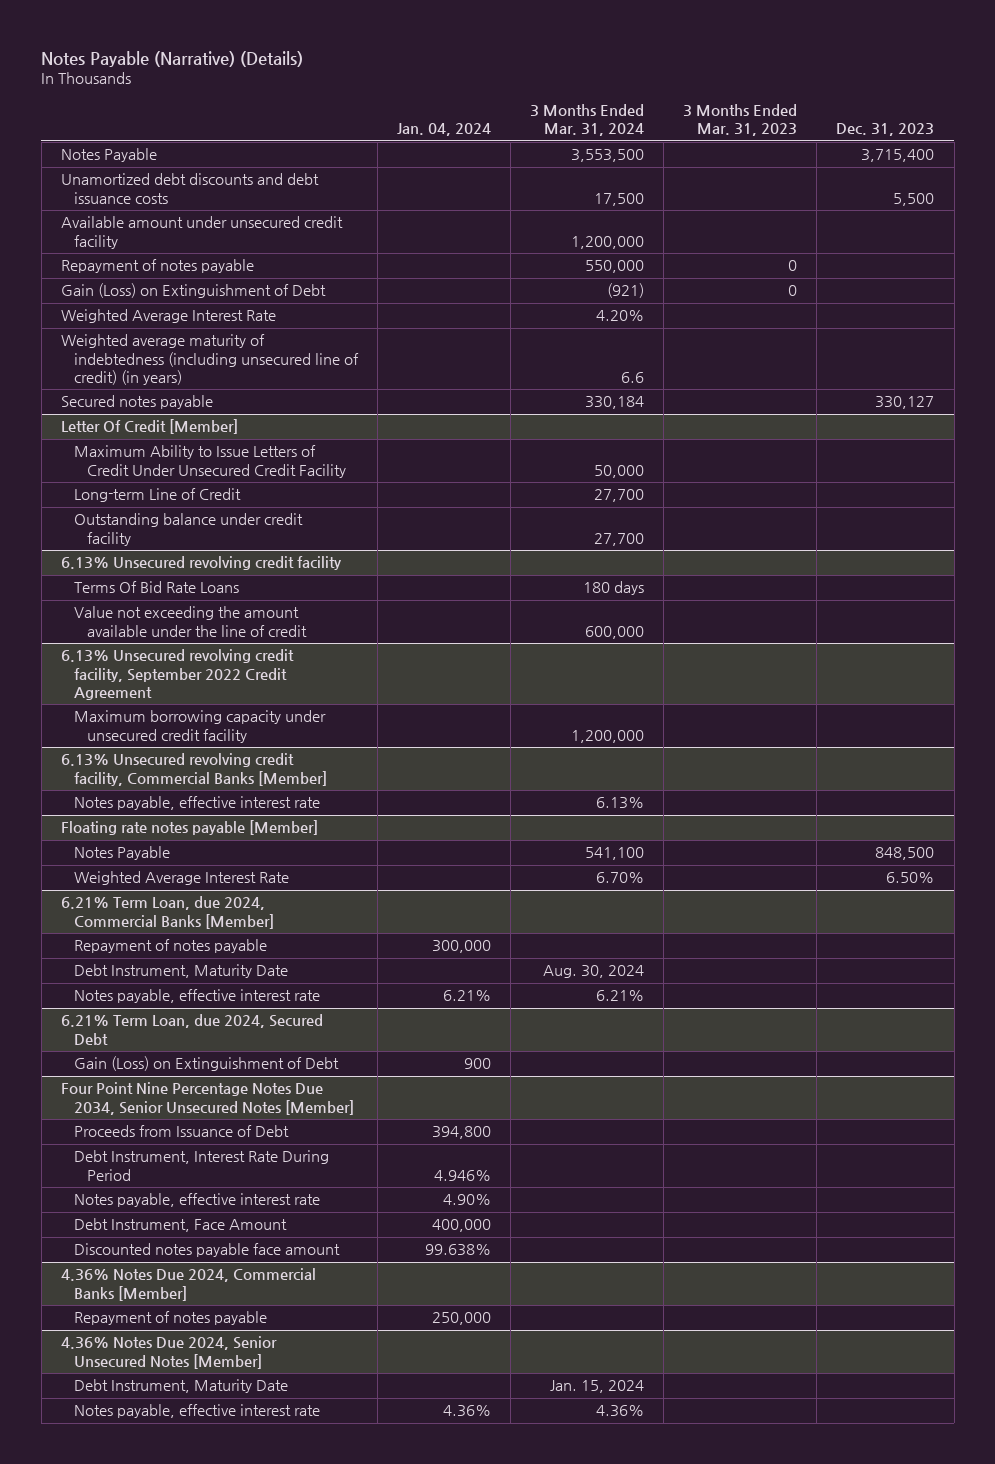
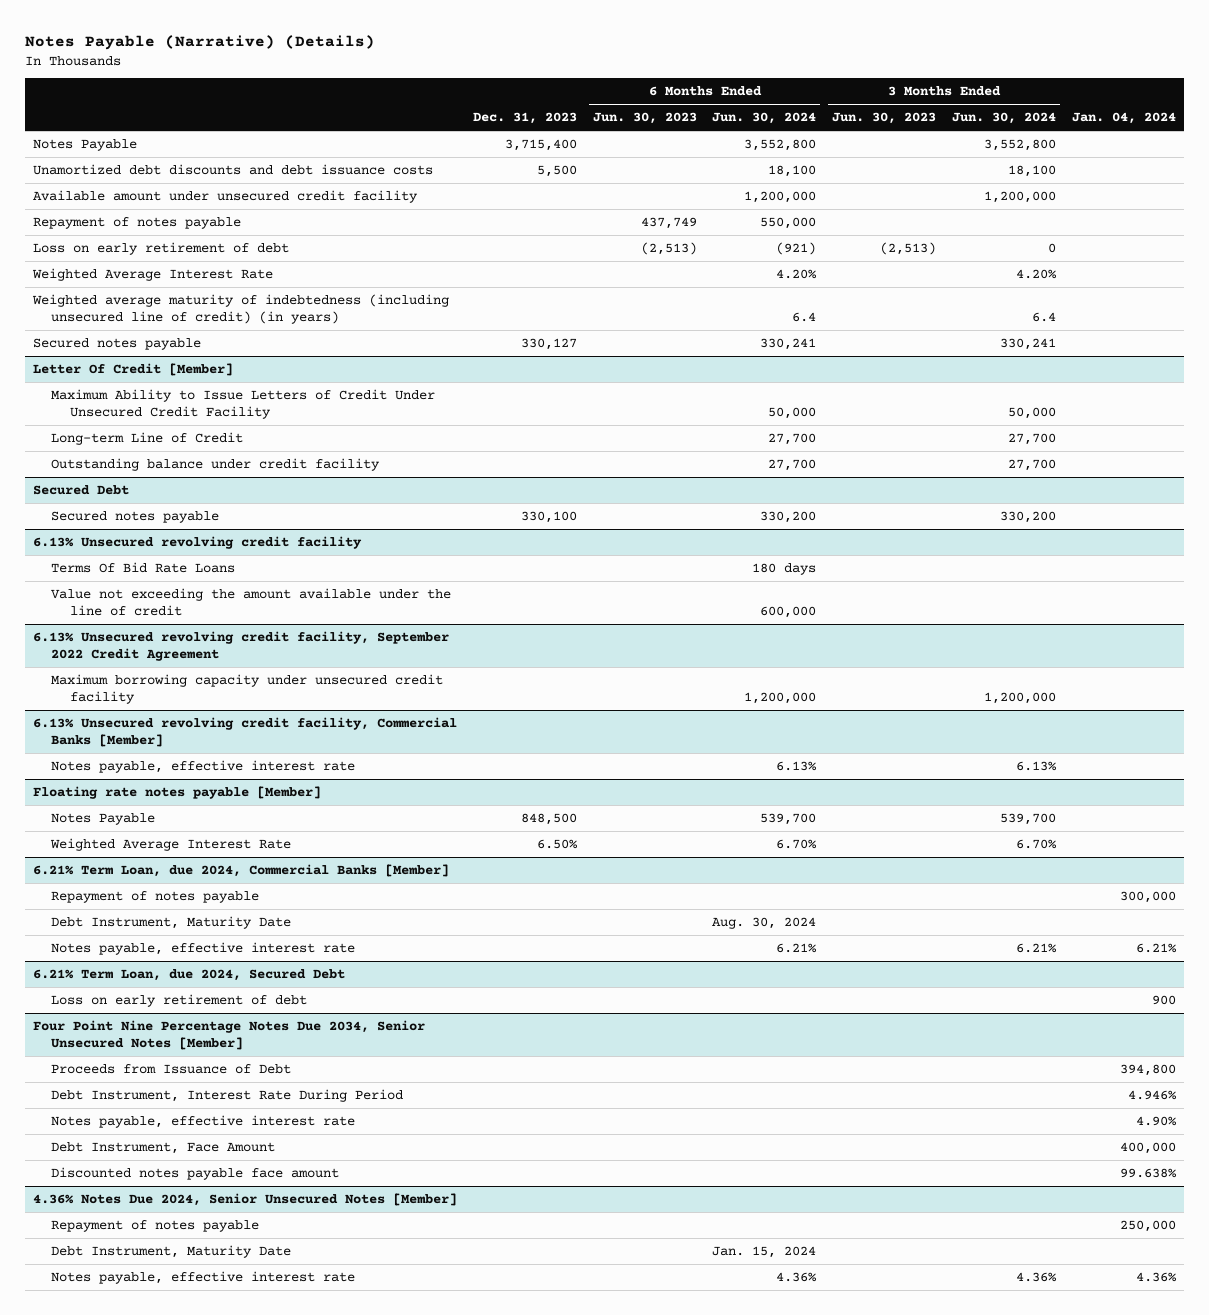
- | Jan. 04, 2024 | 3 Months Ended Mar. 31, 2024 | 3 Months Ended Mar. 31, 2023 | Dec. 31, 2023
+ | Dec. 31, 2023 | 6 Months Ended Jun. 30, 2023 | 6 Months Ended Jun. 30, 2024 | 3 Months Ended Jun. 30, 2023 | 3 Months Ended Jun. 30, 2024 | Jan. 04, 2024
- Gain (Loss) on Extinguishment of Debt | | (921) | 0 |
+ Loss on early retirement of debt | | (2,513) | (921) | (2,513) | 0 |
+ Secured Debt
+ Secured notes payable | 330,100 | | 330,200 | | 330,200 |
@ 6.21% Term Loan, due 2024, Secured Debt
- Gain (Loss) on Extinguishment of Debt | 900 | | |
+ Loss on early retirement of debt | | | | | | 900
- 4.36% Notes Due 2024, Commercial Banks [Member]
- Repayment of notes payable | 250,000 | | |
@ 4.36% Notes Due 2024, Senior Unsecured Notes [Member]
+ Repayment of notes payable | | | | | | 250,000

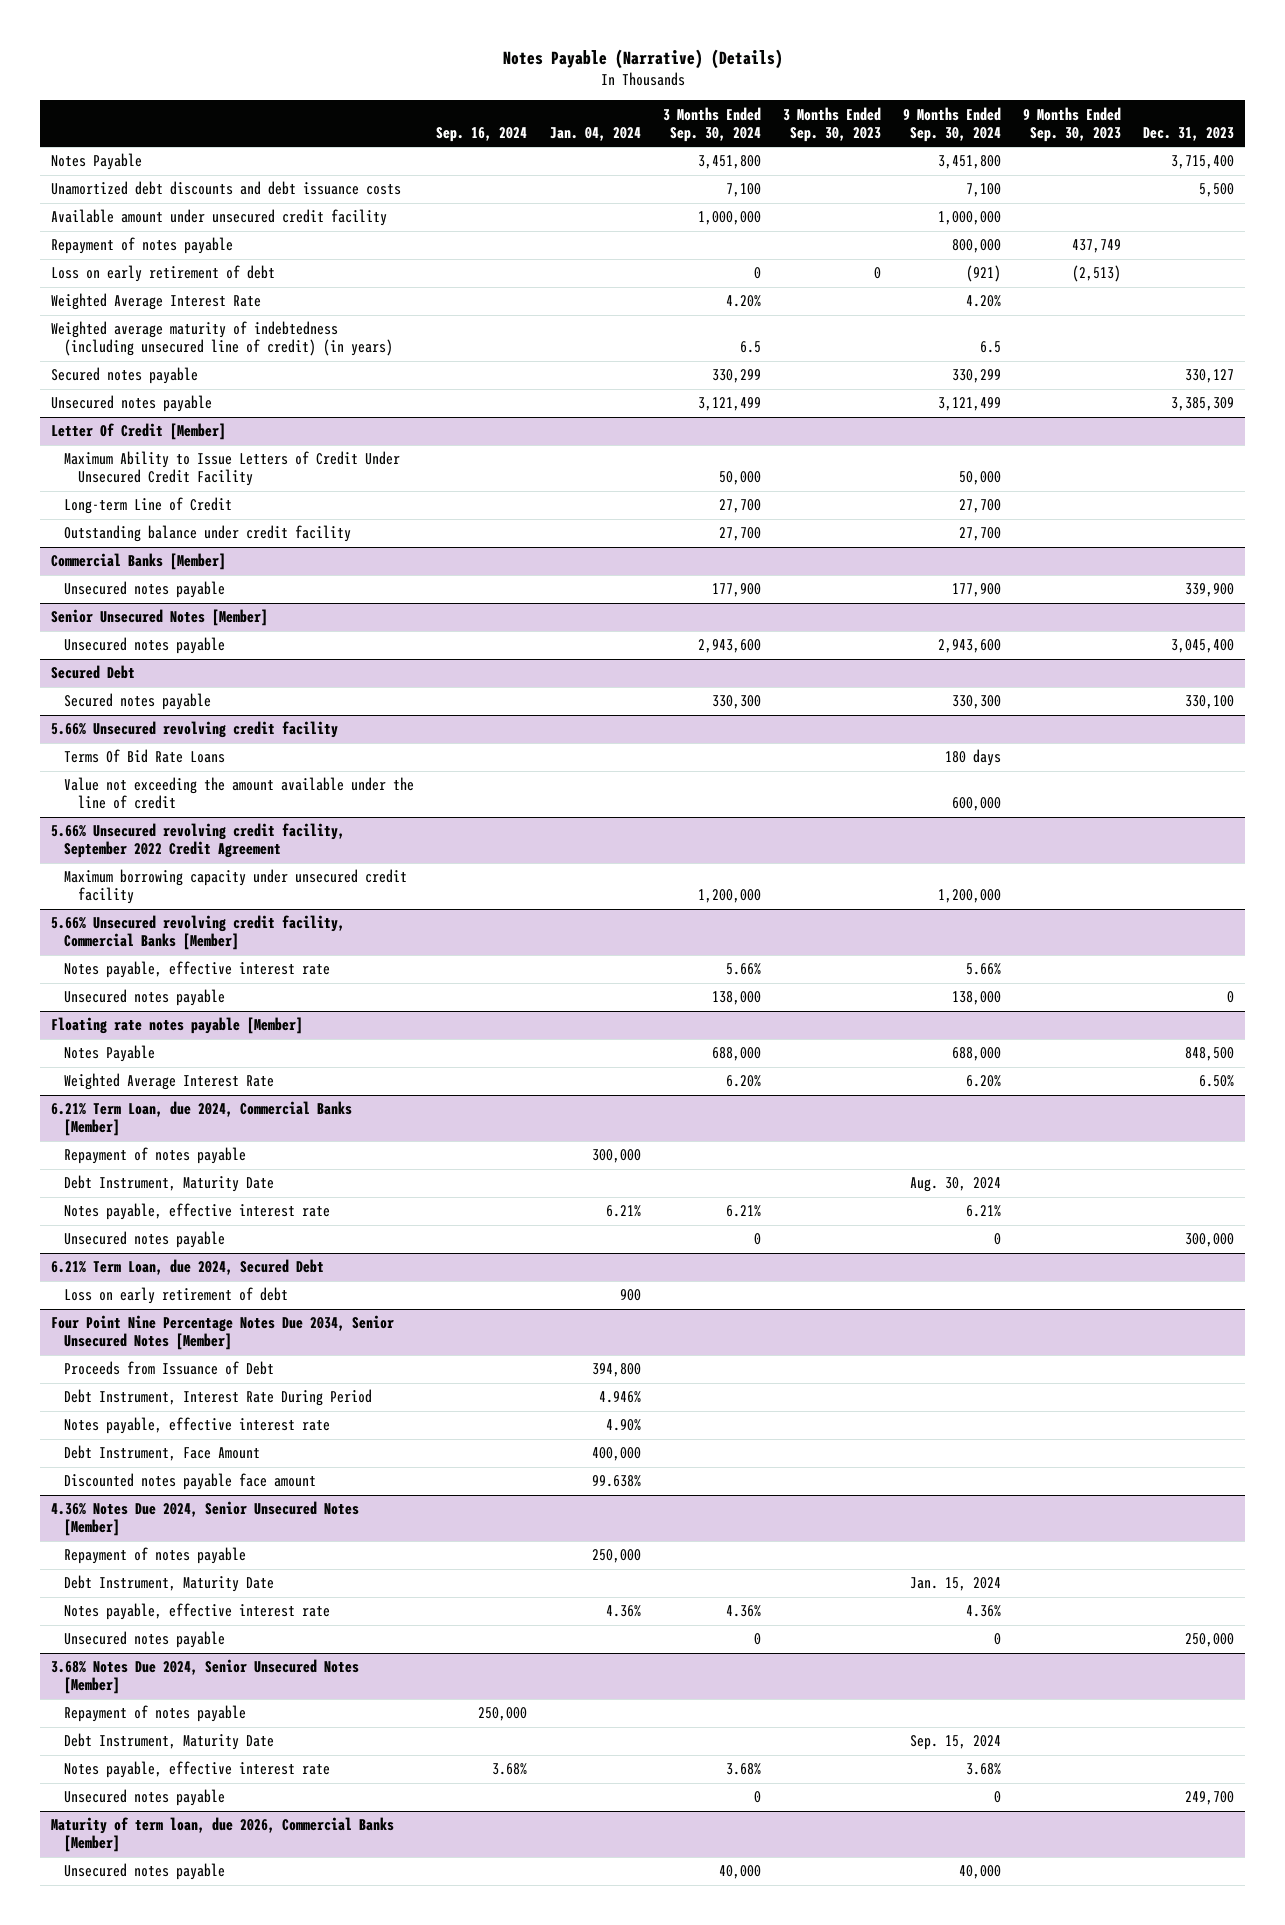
- | Dec. 31, 2023 | 6 Months Ended Jun. 30, 2023 | 6 Months Ended Jun. 30, 2024 | 3 Months Ended Jun. 30, 2023 | 3 Months Ended Jun. 30, 2024 | Jan. 04, 2024
+ | Sep. 16, 2024 | Jan. 04, 2024 | 3 Months Ended Sep. 30, 2024 | 3 Months Ended Sep. 30, 2023 | 9 Months Ended Sep. 30, 2024 | 9 Months Ended Sep. 30, 2023 | Dec. 31, 2023
+ Unsecured notes payable | | | 3,121,499 | | 3,121,499 | | 3,385,309
+ Commercial Banks [Member]
+ Unsecured notes payable | | | 177,900 | | 177,900 | | 339,900
+ Senior Unsecured Notes [Member]
+ Unsecured notes payable | | | 2,943,600 | | 2,943,600 | | 3,045,400
- 6.13% Unsecured revolving credit facility
+ 5.66% Unsecured revolving credit facility
- 6.13% Unsecured revolving credit facility, September 2022 Credit Agreement
+ 5.66% Unsecured revolving credit facility, September 2022 Credit Agreement
- 6.13% Unsecured revolving credit facility, Commercial Banks [Member]
+ 5.66% Unsecured revolving credit facility, Commercial Banks [Member]
+ Unsecured notes payable | | | 138,000 | | 138,000 | | 0
@ 6.21% Term Loan, due 2024, Commercial Banks [Member]
+ Unsecured notes payable | | | 0 | | 0 | | 300,000
@ 4.36% Notes Due 2024, Senior Unsecured Notes [Member]
+ Unsecured notes payable | | | 0 | | 0 | | 250,000
+ 3.68% Notes Due 2024, Senior Unsecured Notes [Member]
+ Repayment of notes payable | 250,000 | | | | | |
+ Debt Instrument, Maturity Date | | | | | Sep. 15, 2024 | |
+ Notes payable, effective interest rate | 3.68% | | 3.68% | | 3.68% | |
+ Unsecured notes payable | | | 0 | | 0 | | 249,700
+ Maturity of term loan, due 2026, Commercial Banks [Member]
+ Unsecured notes payable | | | 40,000 | | 40,000 | |

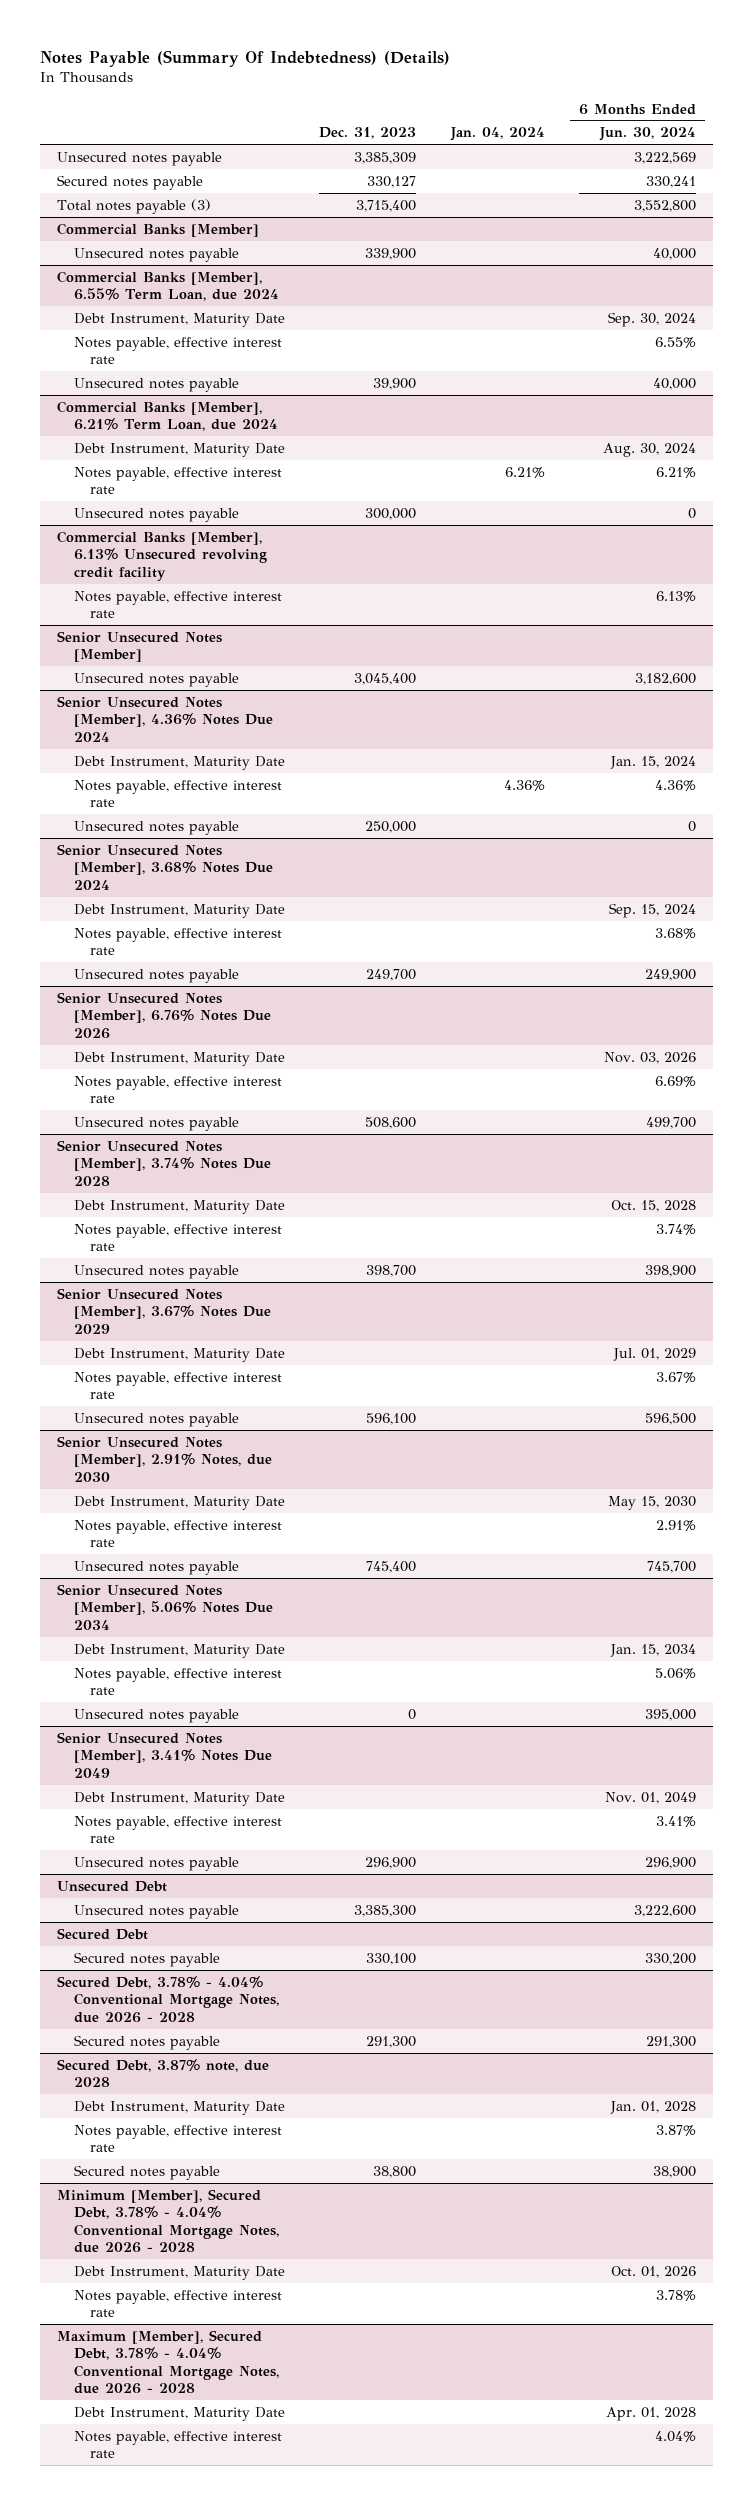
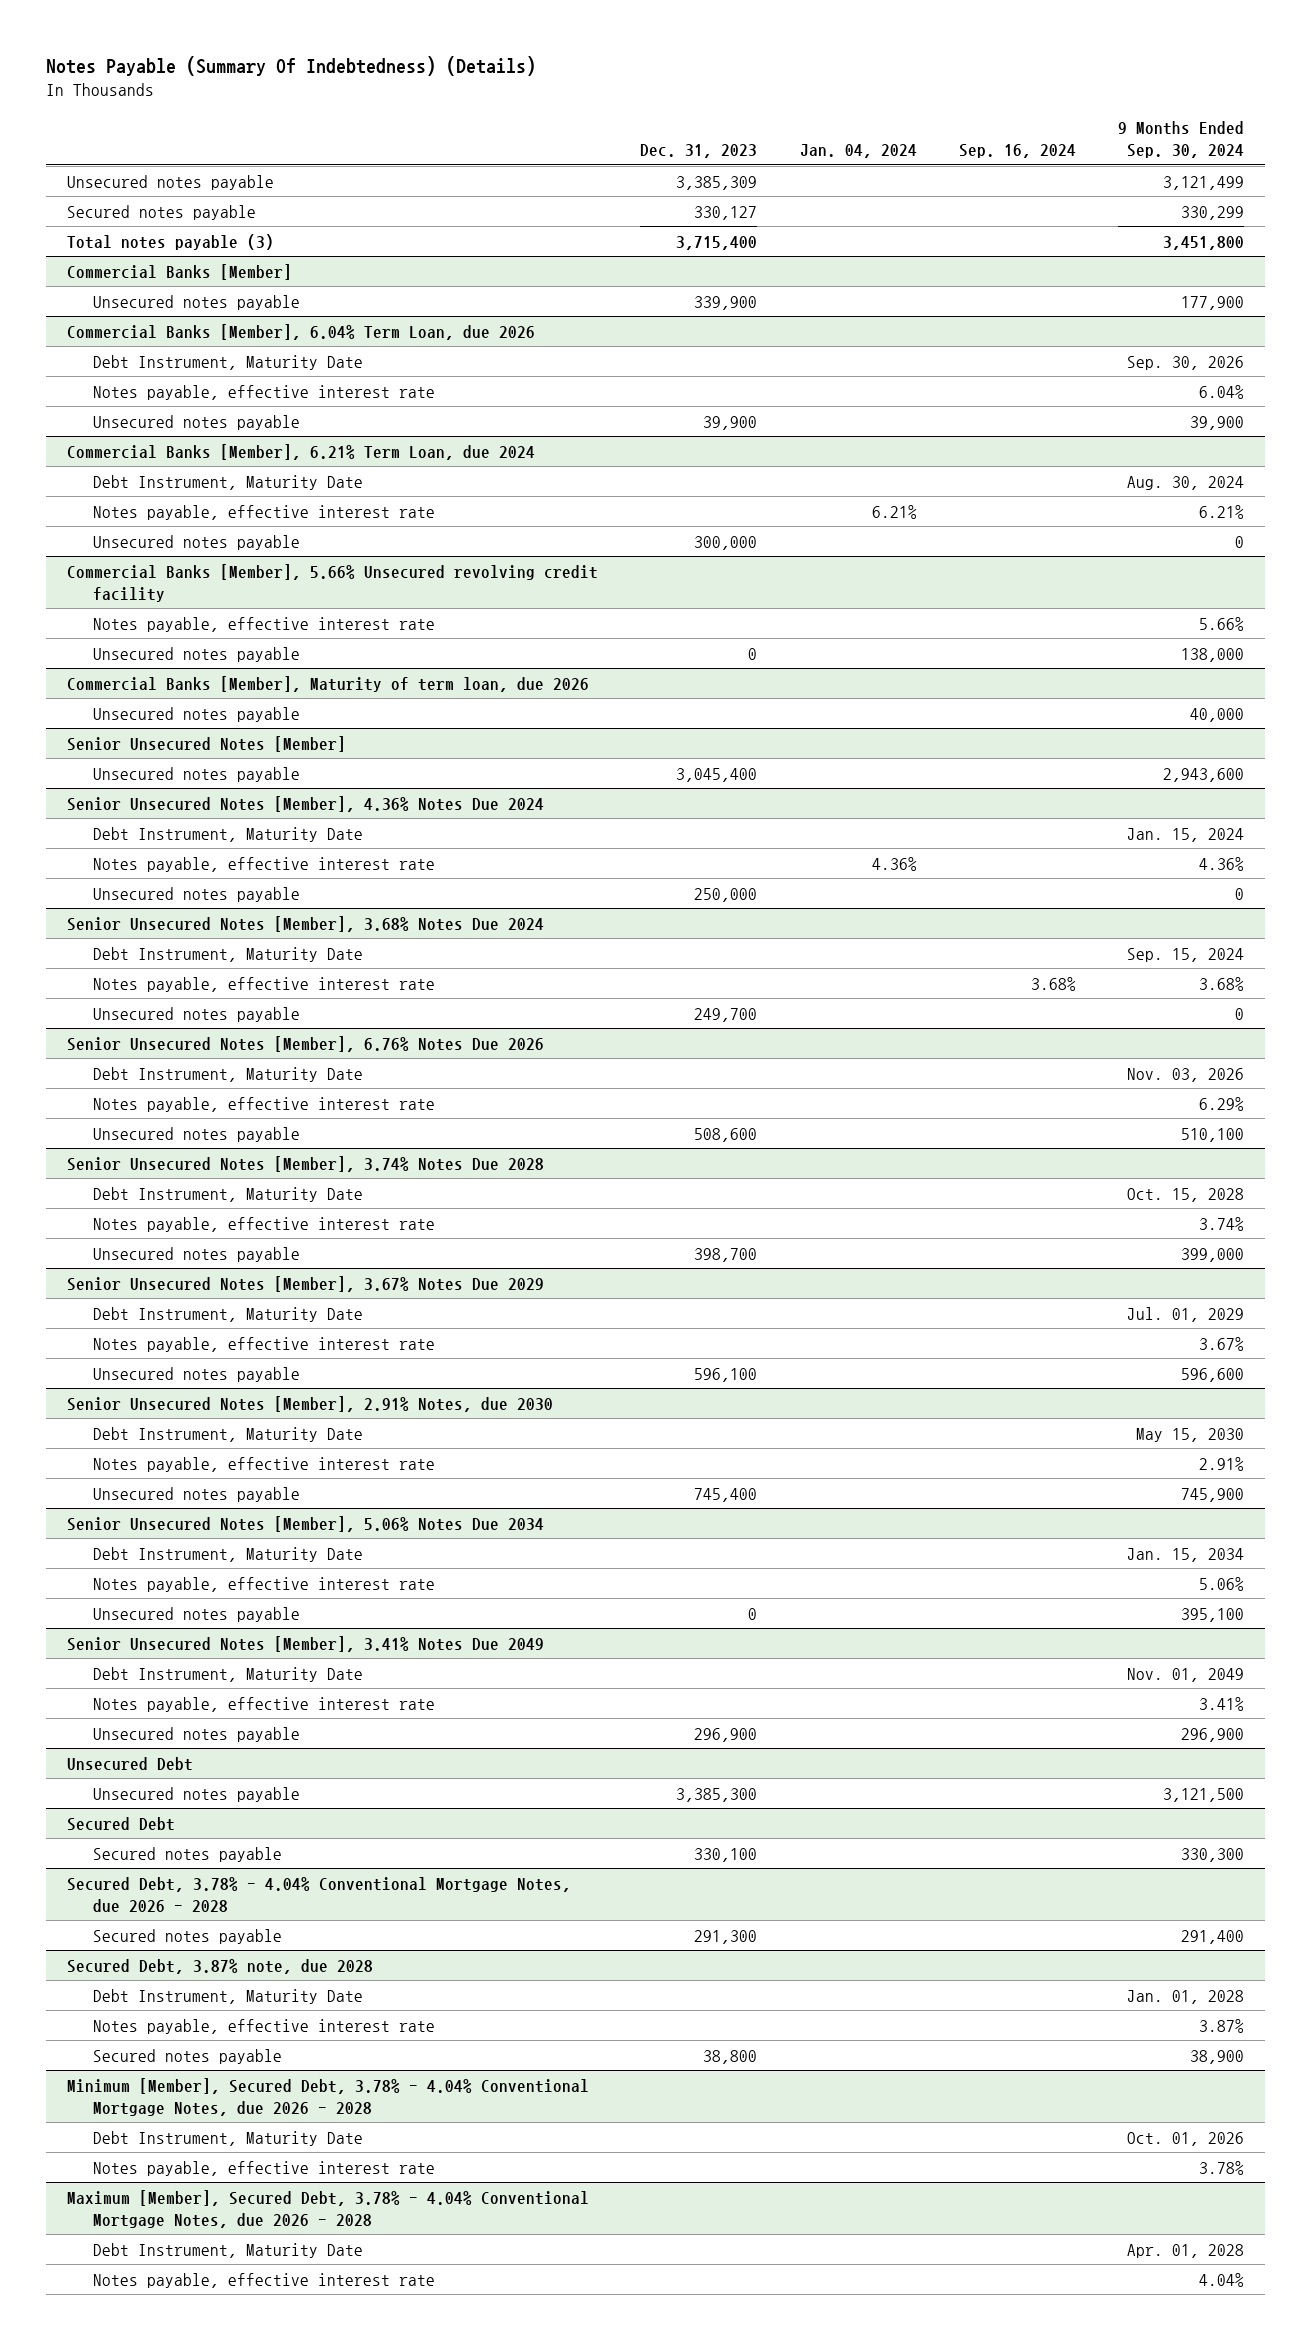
- | Dec. 31, 2023 | Jan. 04, 2024 | 6 Months Ended Jun. 30, 2024
+ | Dec. 31, 2023 | Jan. 04, 2024 | Sep. 16, 2024 | 9 Months Ended Sep. 30, 2024
- Commercial Banks [Member], 6.55% Term Loan, due 2024
+ Commercial Banks [Member], 6.04% Term Loan, due 2026
- Commercial Banks [Member], 6.13% Unsecured revolving credit facility
+ Commercial Banks [Member], 5.66% Unsecured revolving credit facility
+ Unsecured notes payable | 0 | | | 138,000
+ Commercial Banks [Member], Maturity of term loan, due 2026
+ Unsecured notes payable | | | | 40,000

